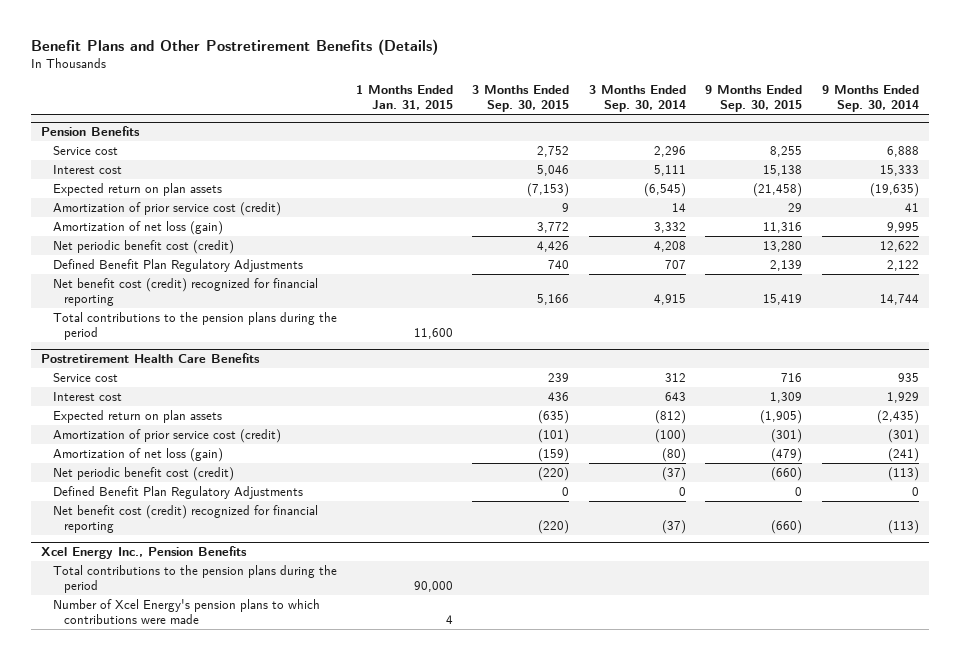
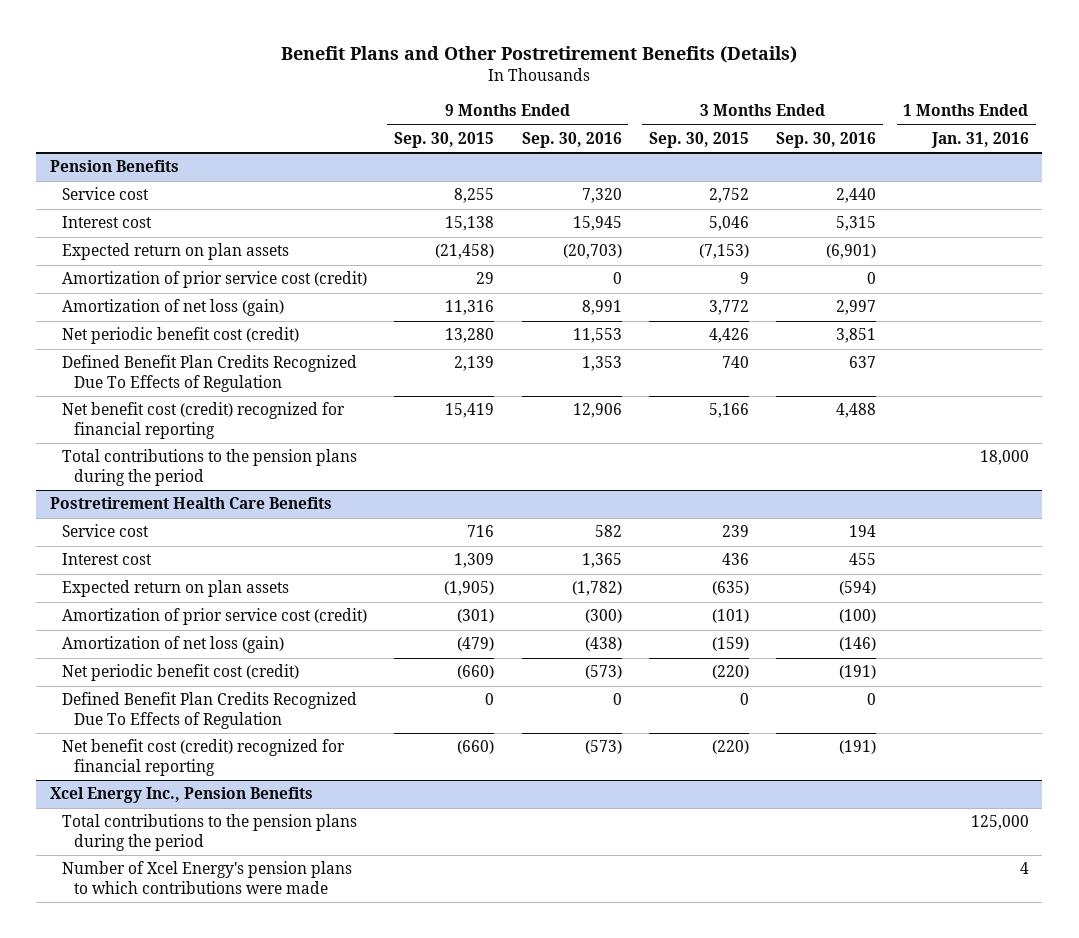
- | 1 Months Ended Jan. 31, 2015 | 3 Months Ended Sep. 30, 2015 | 3 Months Ended Sep. 30, 2014 | 9 Months Ended Sep. 30, 2015 | 9 Months Ended Sep. 30, 2014
+ | 9 Months Ended Sep. 30, 2015 | 9 Months Ended Sep. 30, 2016 | 3 Months Ended Sep. 30, 2015 | 3 Months Ended Sep. 30, 2016 | 1 Months Ended Jan. 31, 2016
@ Pension Benefits
- Defined Benefit Plan Regulatory Adjustments | | 740 | 707 | 2,139 | 2,122
+ Defined Benefit Plan Credits Recognized Due To Effects of Regulation | 2,139 | 1,353 | 740 | 637 |
@ Postretirement Health Care Benefits
- Defined Benefit Plan Regulatory Adjustments | | 0 | 0 | 0 | 0
+ Defined Benefit Plan Credits Recognized Due To Effects of Regulation | 0 | 0 | 0 | 0 |

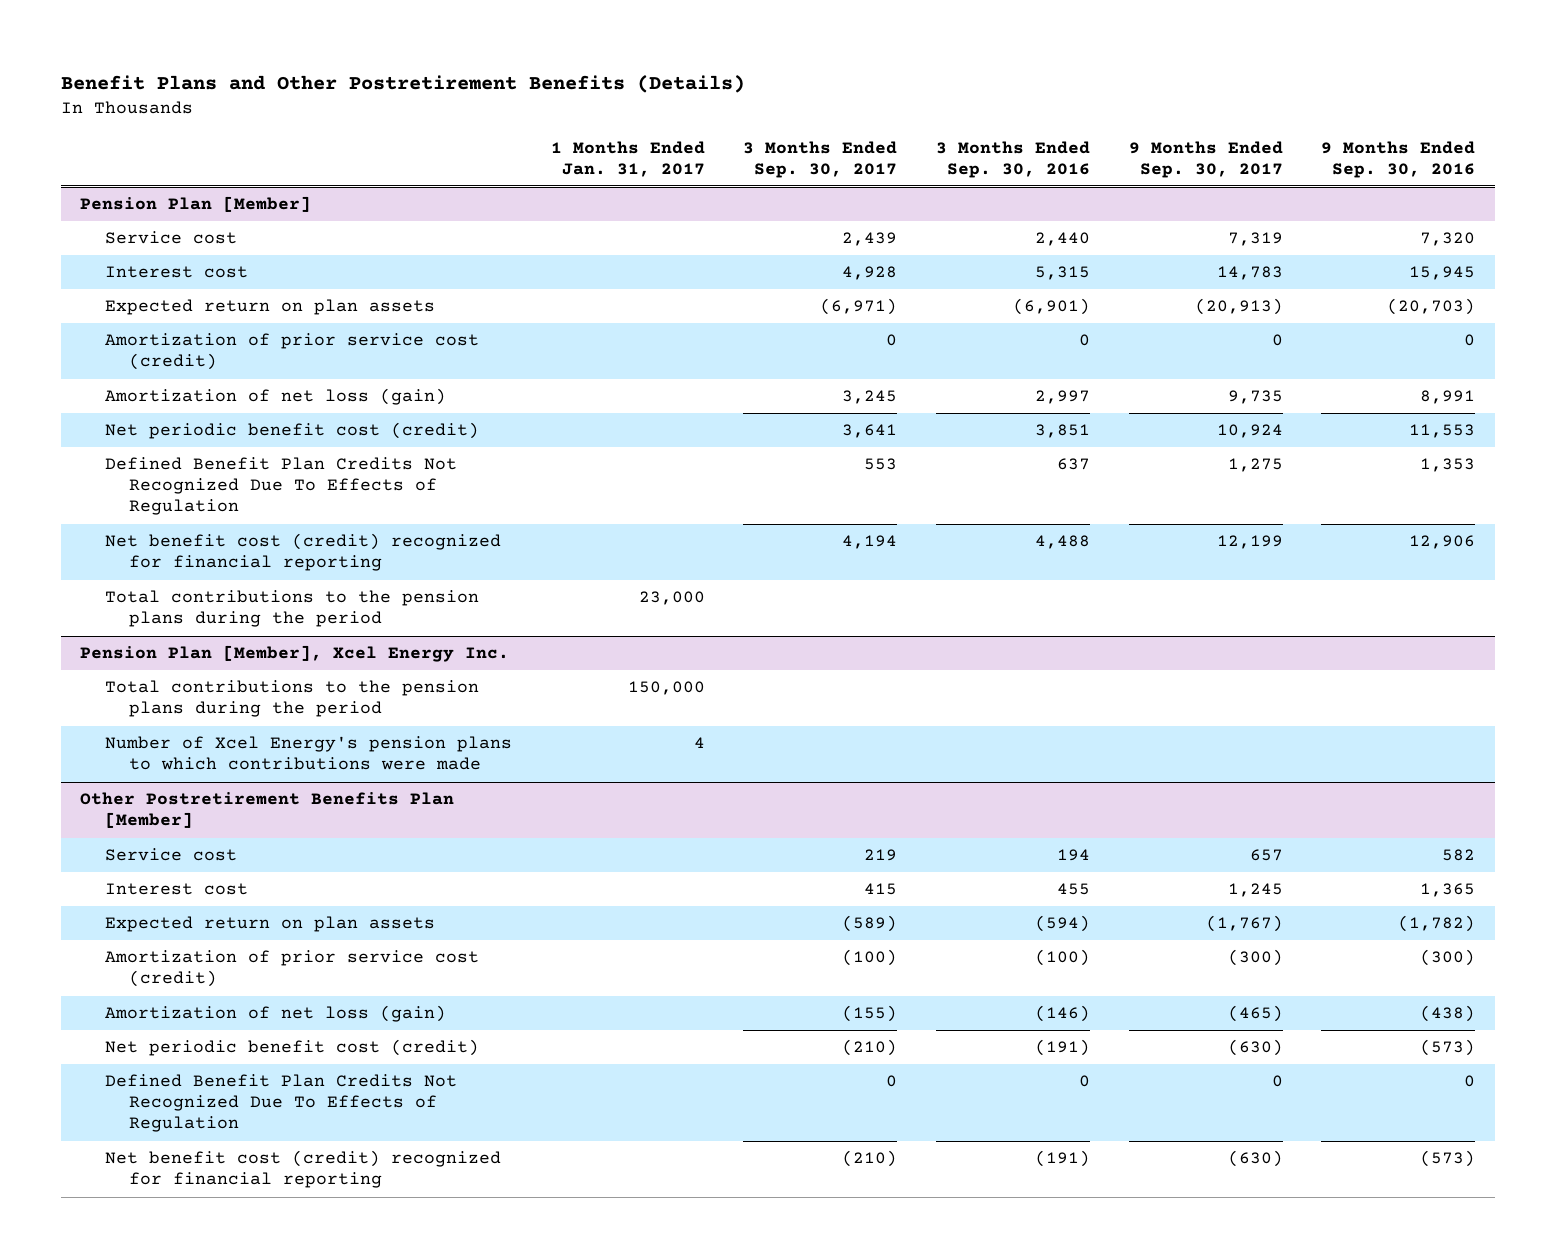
- | 9 Months Ended Sep. 30, 2015 | 9 Months Ended Sep. 30, 2016 | 3 Months Ended Sep. 30, 2015 | 3 Months Ended Sep. 30, 2016 | 1 Months Ended Jan. 31, 2016
+ | 1 Months Ended Jan. 31, 2017 | 3 Months Ended Sep. 30, 2017 | 3 Months Ended Sep. 30, 2016 | 9 Months Ended Sep. 30, 2017 | 9 Months Ended Sep. 30, 2016
- Pension Benefits
+ Pension Plan [Member]
- Defined Benefit Plan Credits Recognized Due To Effects of Regulation | 2,139 | 1,353 | 740 | 637 |
+ Defined Benefit Plan Credits Not Recognized Due To Effects of Regulation | | 553 | 637 | 1,275 | 1,353
- Postretirement Health Care Benefits
+ Pension Plan [Member], Xcel Energy Inc.
+ Total contributions to the pension plans during the period | 150,000 | | | |
+ Number of Xcel Energy's pension plans to which contributions were made | 4 | | | |
+ Other Postretirement Benefits Plan [Member]
- Defined Benefit Plan Credits Recognized Due To Effects of Regulation | 0 | 0 | 0 | 0 |
+ Defined Benefit Plan Credits Not Recognized Due To Effects of Regulation | | 0 | 0 | 0 | 0
- Xcel Energy Inc., Pension Benefits
- Total contributions to the pension plans during the period | | | | | 125,000
- Number of Xcel Energy's pension plans to which contributions were made | | | | | 4

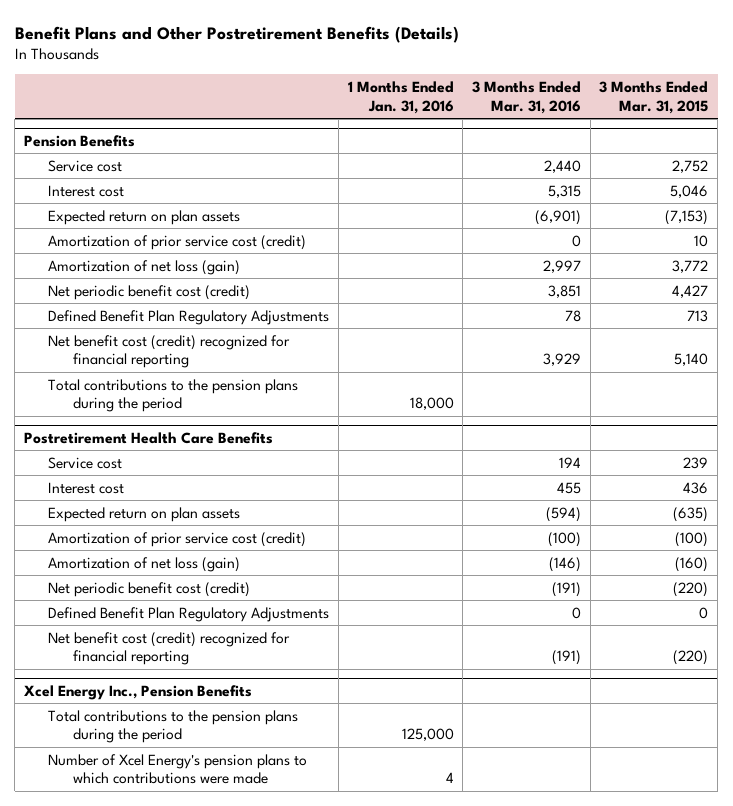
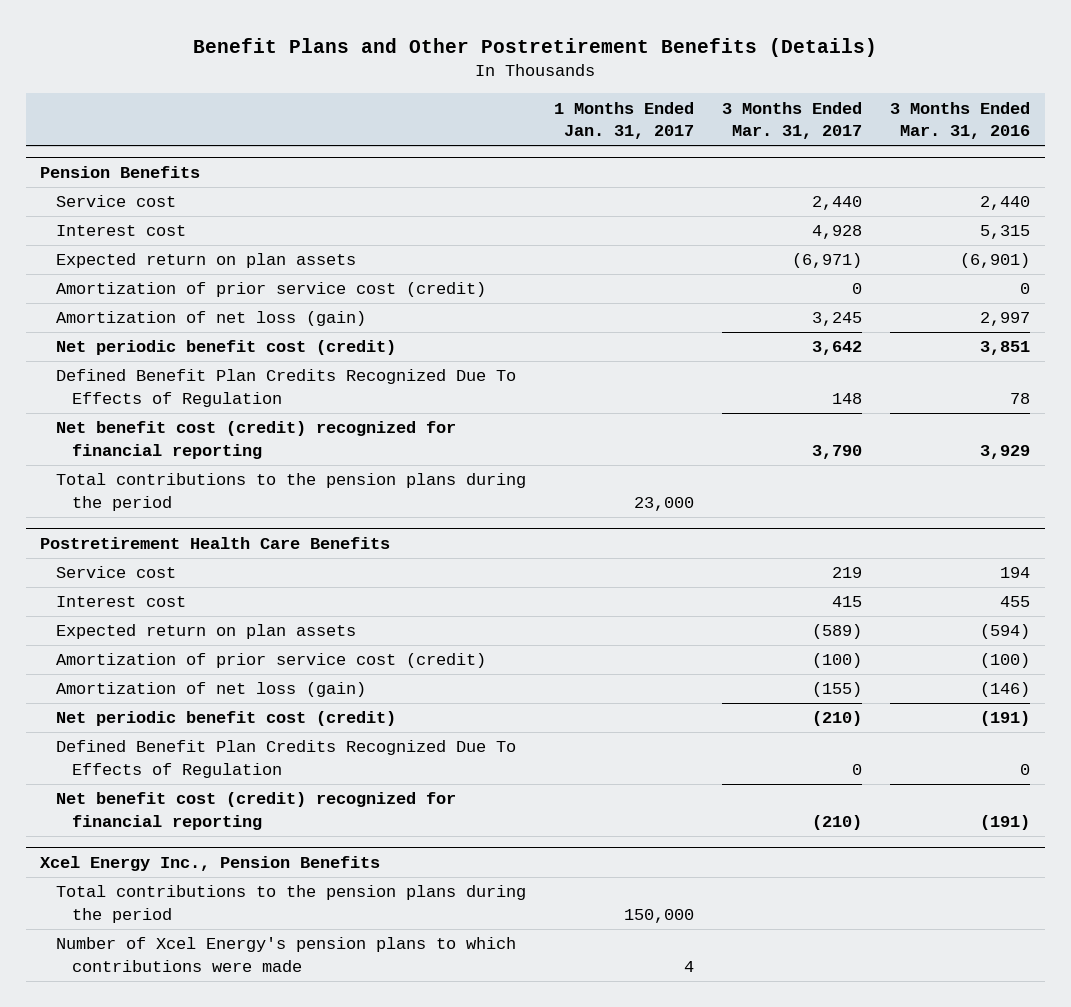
- | 1 Months Ended Jan. 31, 2016 | 3 Months Ended Mar. 31, 2016 | 3 Months Ended Mar. 31, 2015
+ | 1 Months Ended Jan. 31, 2017 | 3 Months Ended Mar. 31, 2017 | 3 Months Ended Mar. 31, 2016
@ Pension Benefits
- Defined Benefit Plan Regulatory Adjustments | | 78 | 713
+ Defined Benefit Plan Credits Recognized Due To Effects of Regulation | | 148 | 78
@ Postretirement Health Care Benefits
- Defined Benefit Plan Regulatory Adjustments | | 0 | 0
+ Defined Benefit Plan Credits Recognized Due To Effects of Regulation | | 0 | 0

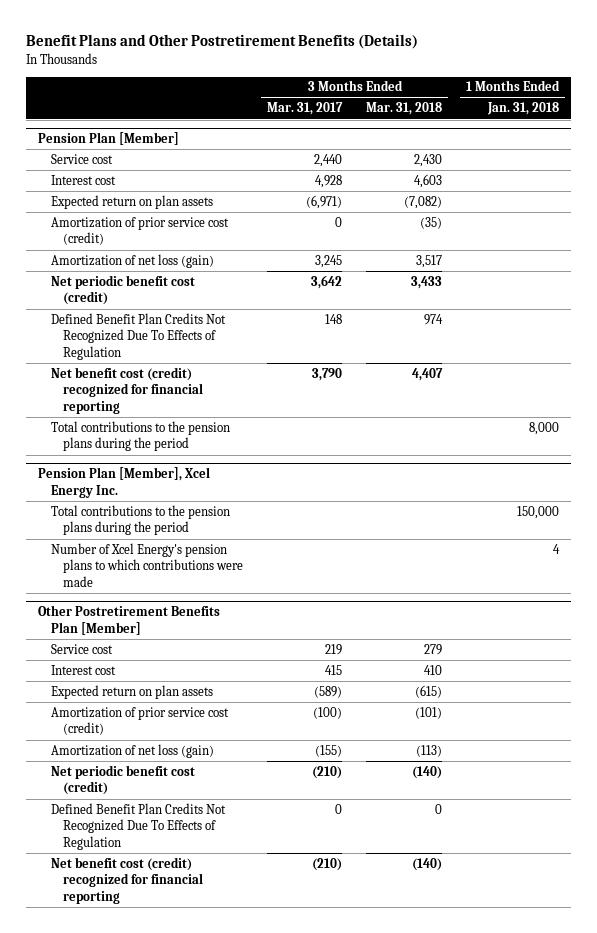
- | 1 Months Ended Jan. 31, 2017 | 3 Months Ended Mar. 31, 2017 | 3 Months Ended Mar. 31, 2016
+ | 3 Months Ended Mar. 31, 2017 | 3 Months Ended Mar. 31, 2018 | 1 Months Ended Jan. 31, 2018
- Pension Benefits
+ Pension Plan [Member]
- Defined Benefit Plan Credits Recognized Due To Effects of Regulation | | 148 | 78
+ Defined Benefit Plan Credits Not Recognized Due To Effects of Regulation | 148 | 974 |
- Postretirement Health Care Benefits
+ Pension Plan [Member], Xcel Energy Inc.
+ Total contributions to the pension plans during the period | | | 150,000
+ Number of Xcel Energy's pension plans to which contributions were made | | | 4
+ Other Postretirement Benefits Plan [Member]
- Defined Benefit Plan Credits Recognized Due To Effects of Regulation | | 0 | 0
+ Defined Benefit Plan Credits Not Recognized Due To Effects of Regulation | 0 | 0 |
- Xcel Energy Inc., Pension Benefits
- Total contributions to the pension plans during the period | 150,000 | |
- Number of Xcel Energy's pension plans to which contributions were made | 4 | |

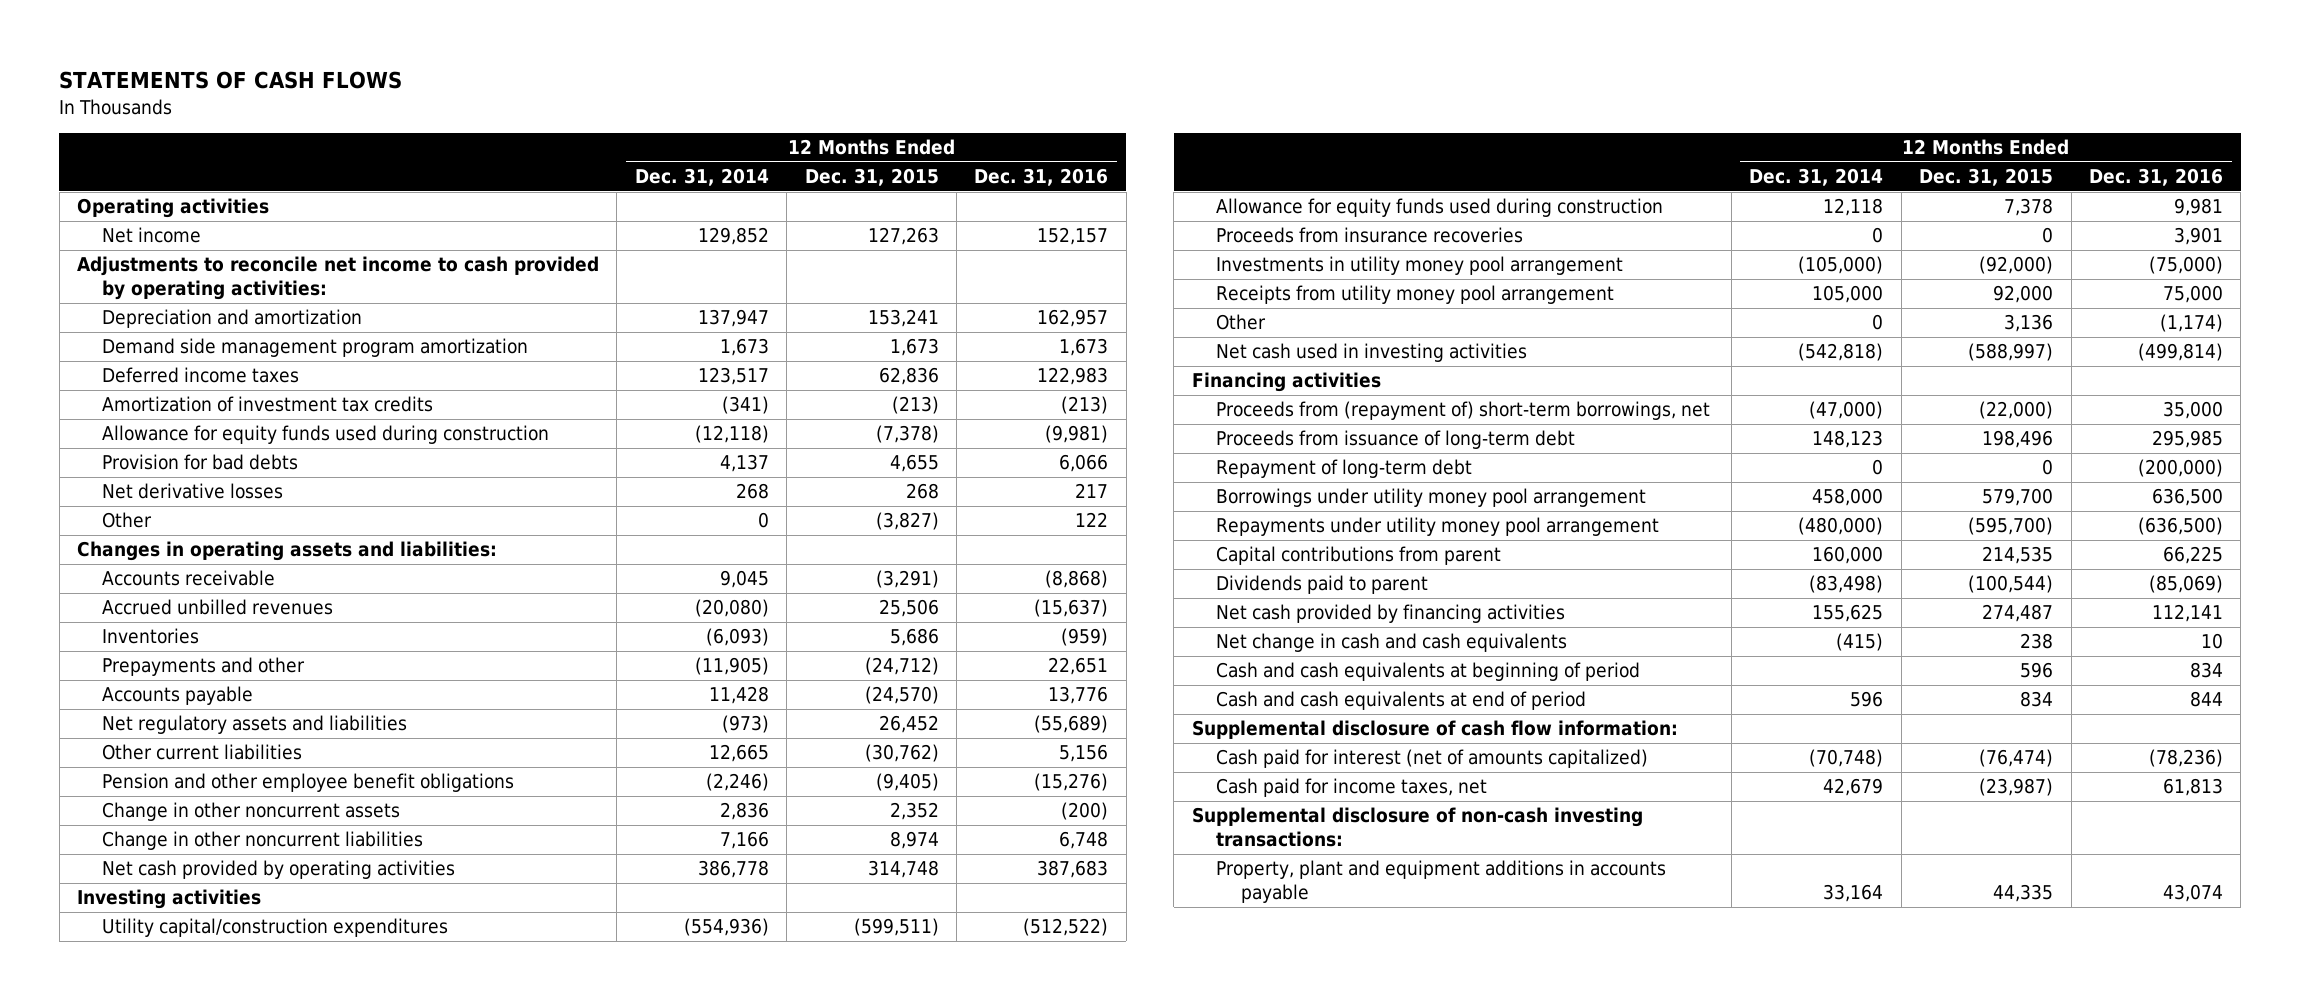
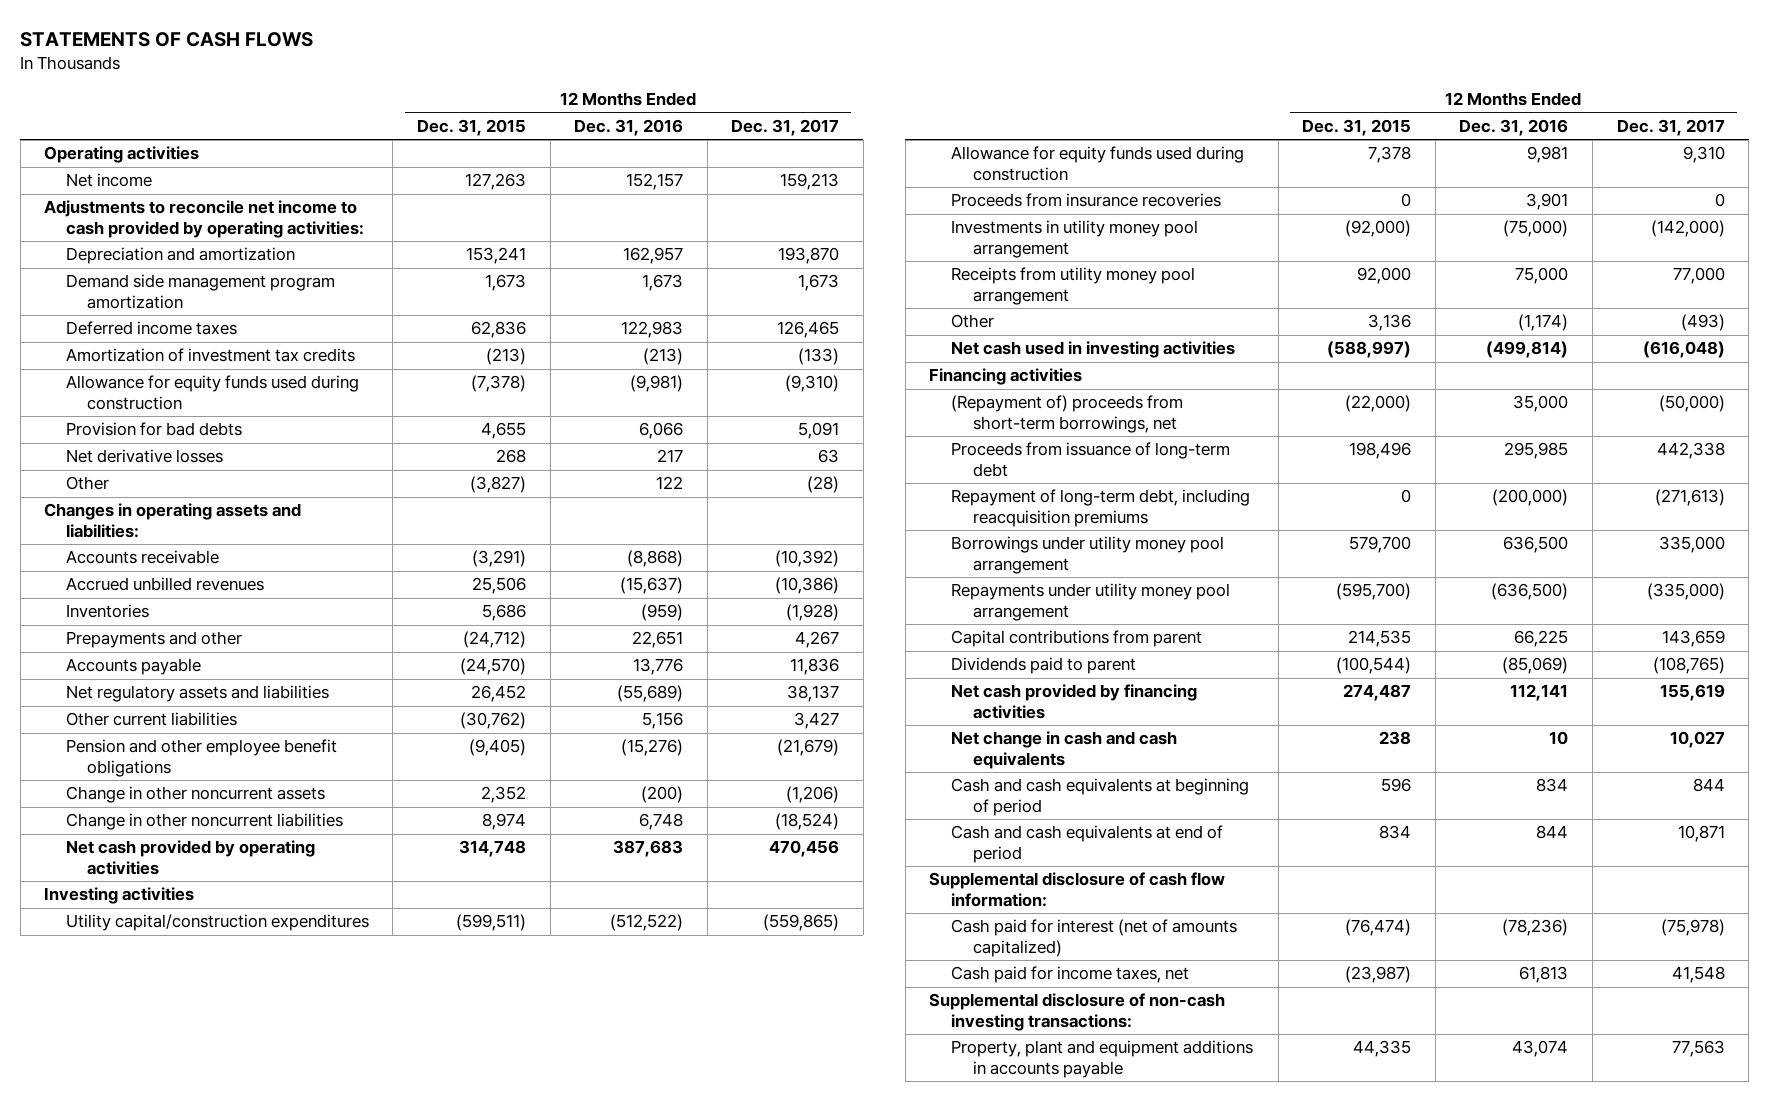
- | 12 Months Ended Dec. 31, 2014 | 12 Months Ended Dec. 31, 2015 | 12 Months Ended Dec. 31, 2016
+ | 12 Months Ended Dec. 31, 2015 | 12 Months Ended Dec. 31, 2016 | 12 Months Ended Dec. 31, 2017
- Proceeds from (repayment of) short-term borrowings, net | (47,000) | (22,000) | 35,000
+ (Repayment of) proceeds from short-term borrowings, net | (22,000) | 35,000 | (50,000)
- Repayment of long-term debt | 0 | 0 | (200,000)
+ Repayment of long-term debt, including reacquisition premiums | 0 | (200,000) | (271,613)

